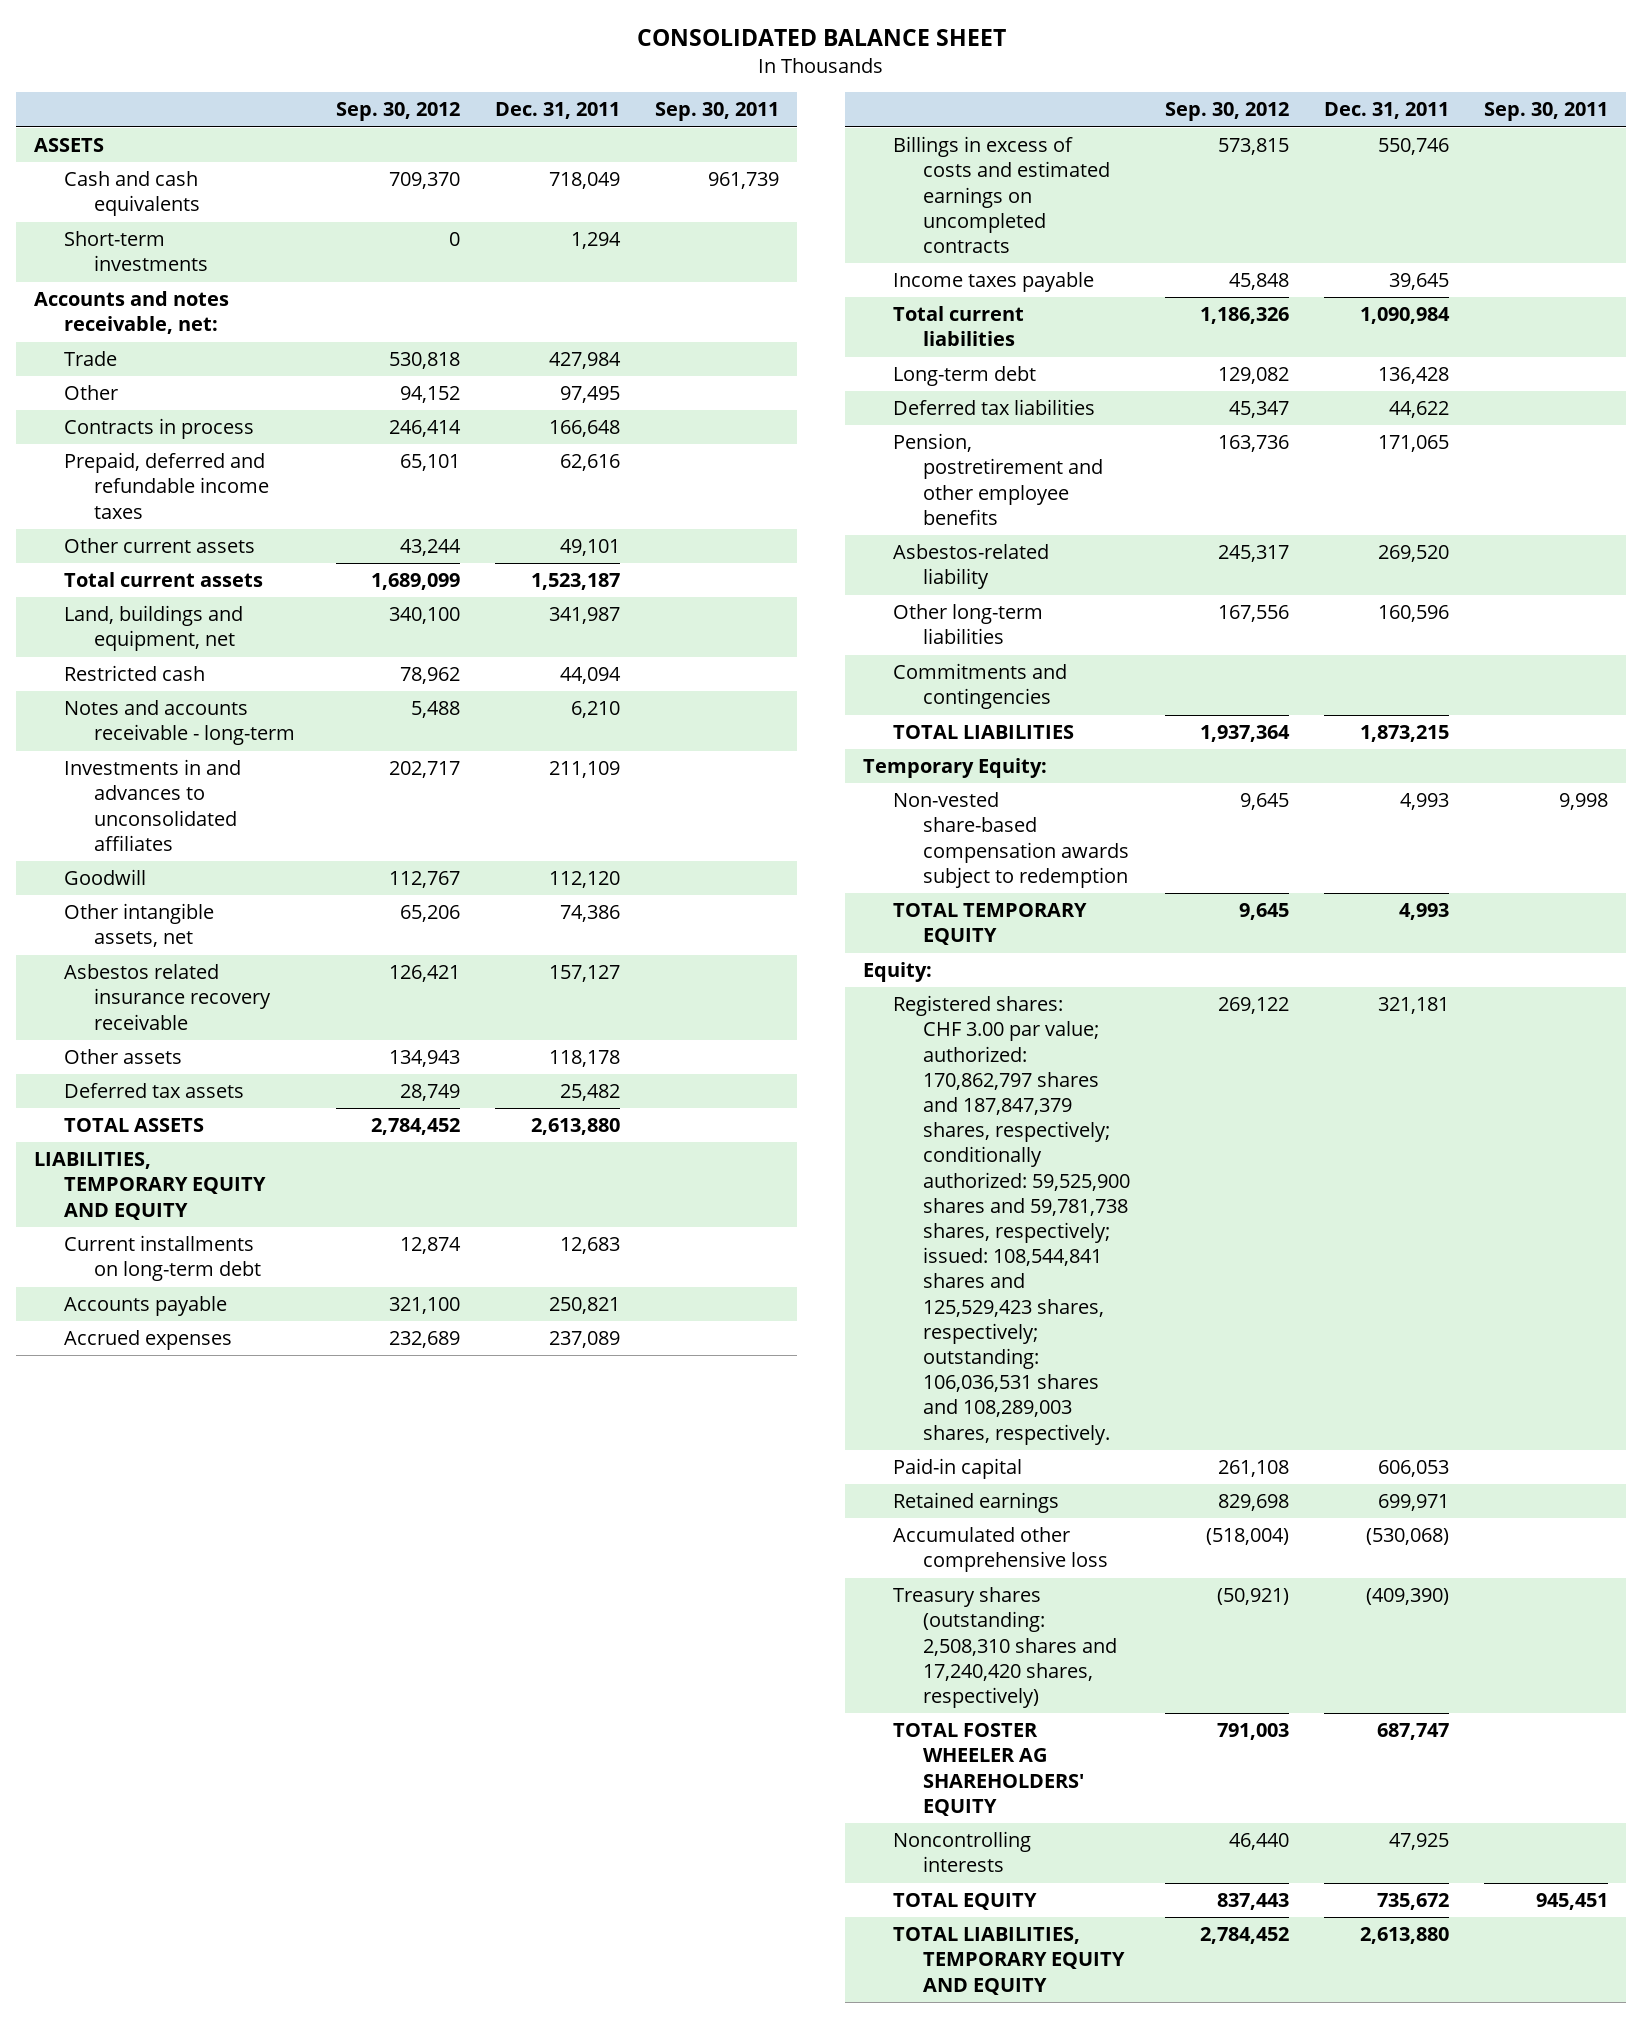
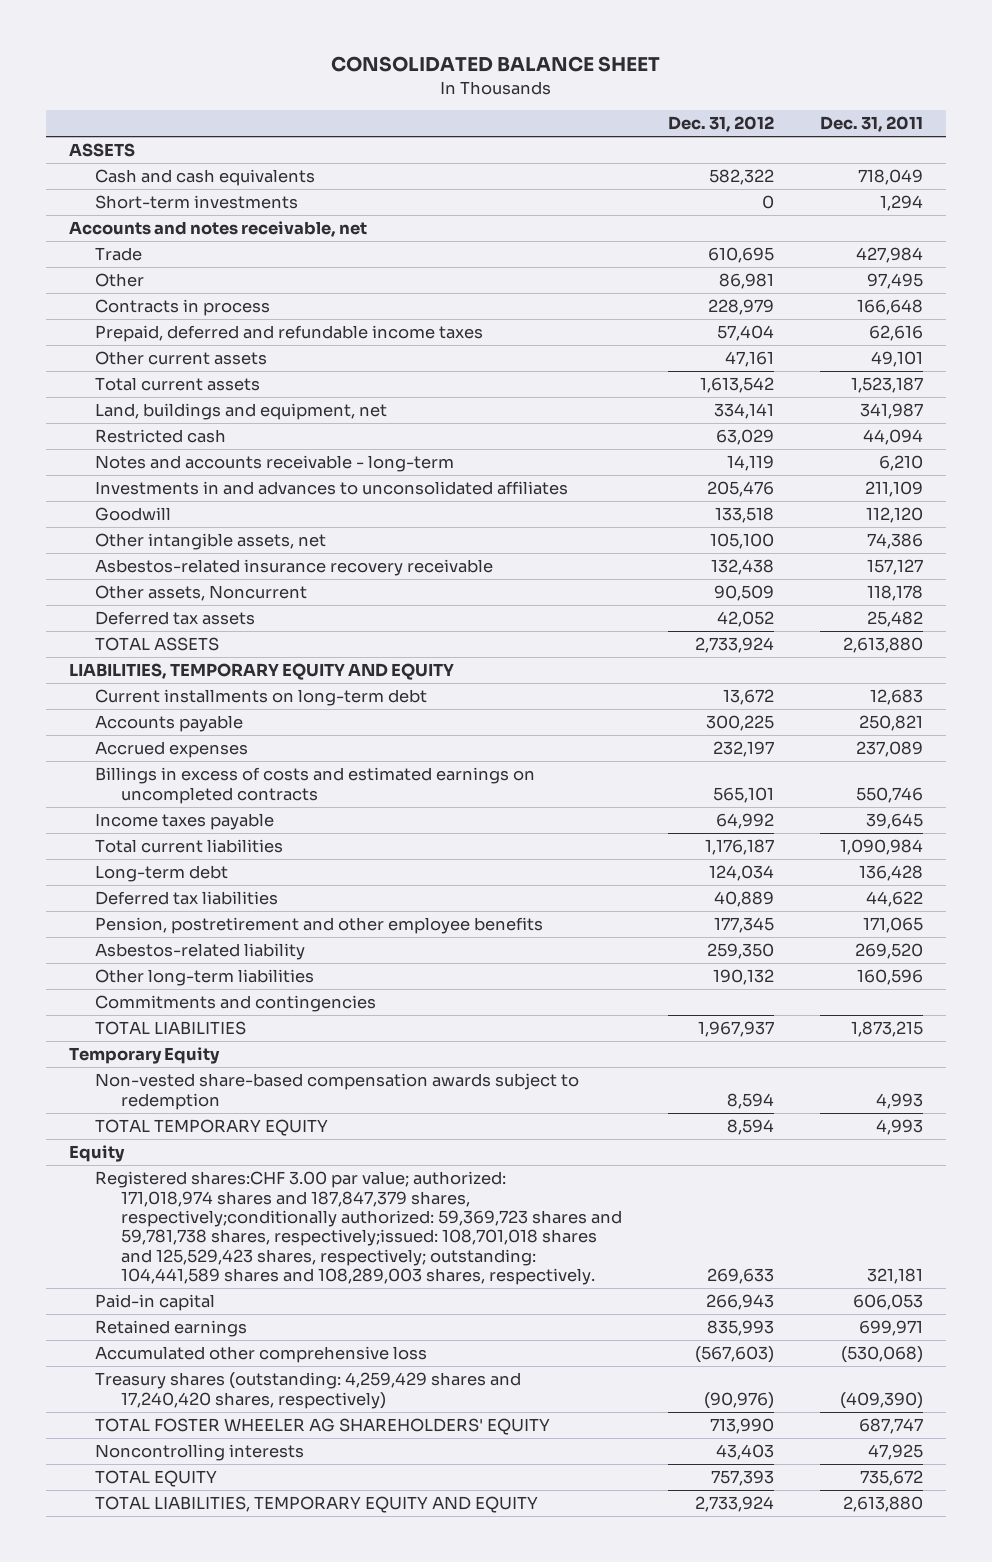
- | Sep. 30, 2012 | Dec. 31, 2011 | Sep. 30, 2011
+ | Dec. 31, 2012 | Dec. 31, 2011
- Accounts and notes receivable, net:
+ Accounts and notes receivable, net
- Asbestos related insurance recovery receivable | 126,421 | 157,127 |
- Other assets | 134,943 | 118,178 |
+ Asbestos-related insurance recovery receivable | 132,438 | 157,127
+ Other assets, Noncurrent | 90,509 | 118,178
- Temporary Equity:
+ Temporary Equity
- Equity:
- Registered shares: CHF 3.00 par value; authorized: 170,862,797 shares and 187,847,379 shares, respectively; conditionally authorized: 59,525,900 shares and 59,781,738 shares, respectively; issued: 108,544,841 shares and 125,529,423 shares, respectively; outstanding: 106,036,531 shares and 108,289,003 shares, respectively. | 269,122 | 321,181 |
+ Equity
+ Registered shares:CHF 3.00 par value; authorized: 171,018,974 shares and 187,847,379 shares, respectively;conditionally authorized: 59,369,723 shares and 59,781,738 shares, respectively;issued: 108,701,018 shares and 125,529,423 shares, respectively; outstanding: 104,441,589 shares and 108,289,003 shares, respectively. | 269,633 | 321,181
- Treasury shares (outstanding: 2,508,310 shares and 17,240,420 shares, respectively) | (50,921) | (409,390) |
+ Treasury shares (outstanding: 4,259,429 shares and 17,240,420 shares, respectively) | (90,976) | (409,390)

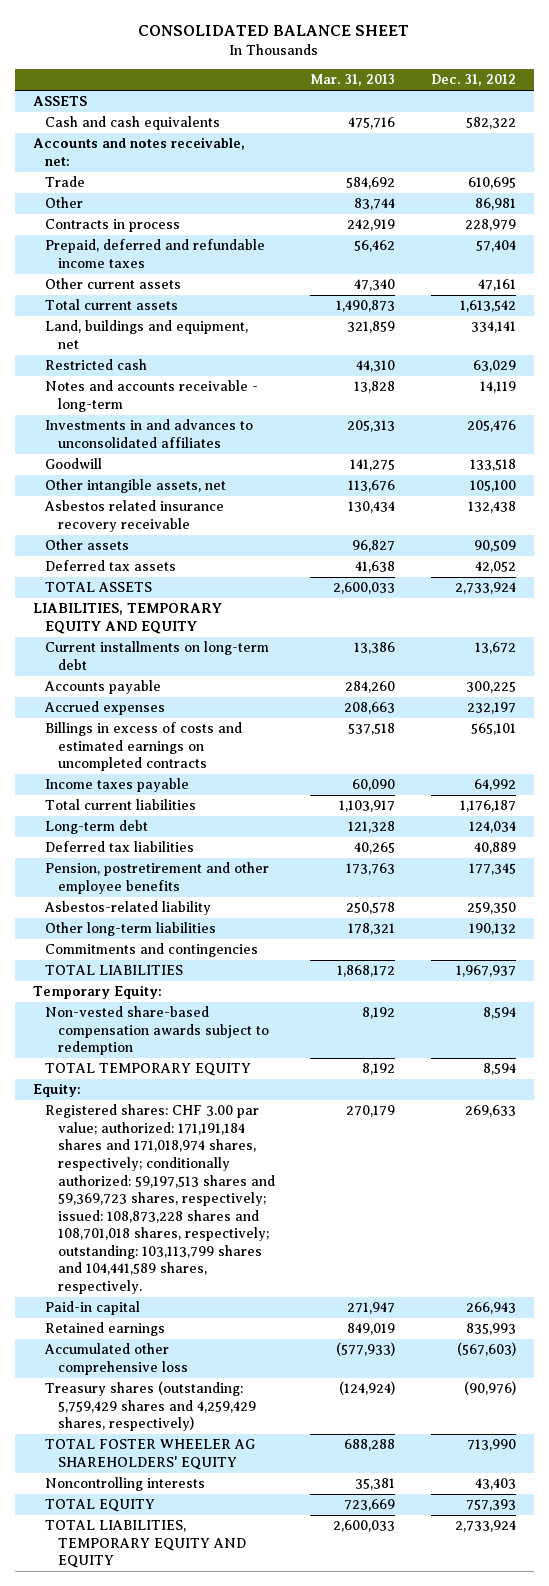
- | Dec. 31, 2012 | Dec. 31, 2011
+ | Mar. 31, 2013 | Dec. 31, 2012
- Short-term investments | 0 | 1,294
- Accounts and notes receivable, net
+ Accounts and notes receivable, net:
- Asbestos-related insurance recovery receivable | 132,438 | 157,127
- Other assets, Noncurrent | 90,509 | 118,178
+ Asbestos related insurance recovery receivable | 130,434 | 132,438
+ Other assets | 96,827 | 90,509
- Temporary Equity
+ Temporary Equity:
- Equity
- Registered shares:CHF 3.00 par value; authorized: 171,018,974 shares and 187,847,379 shares, respectively;conditionally authorized: 59,369,723 shares and 59,781,738 shares, respectively;issued: 108,701,018 shares and 125,529,423 shares, respectively; outstanding: 104,441,589 shares and 108,289,003 shares, respectively. | 269,633 | 321,181
+ Equity:
+ Registered shares: CHF 3.00 par value; authorized: 171,191,184 shares and 171,018,974 shares, respectively; conditionally authorized: 59,197,513 shares and 59,369,723 shares, respectively; issued: 108,873,228 shares and 108,701,018 shares, respectively; outstanding: 103,113,799 shares and 104,441,589 shares, respectively. | 270,179 | 269,633
- Treasury shares (outstanding: 4,259,429 shares and 17,240,420 shares, respectively) | (90,976) | (409,390)
+ Treasury shares (outstanding: 5,759,429 shares and 4,259,429 shares, respectively) | (124,924) | (90,976)

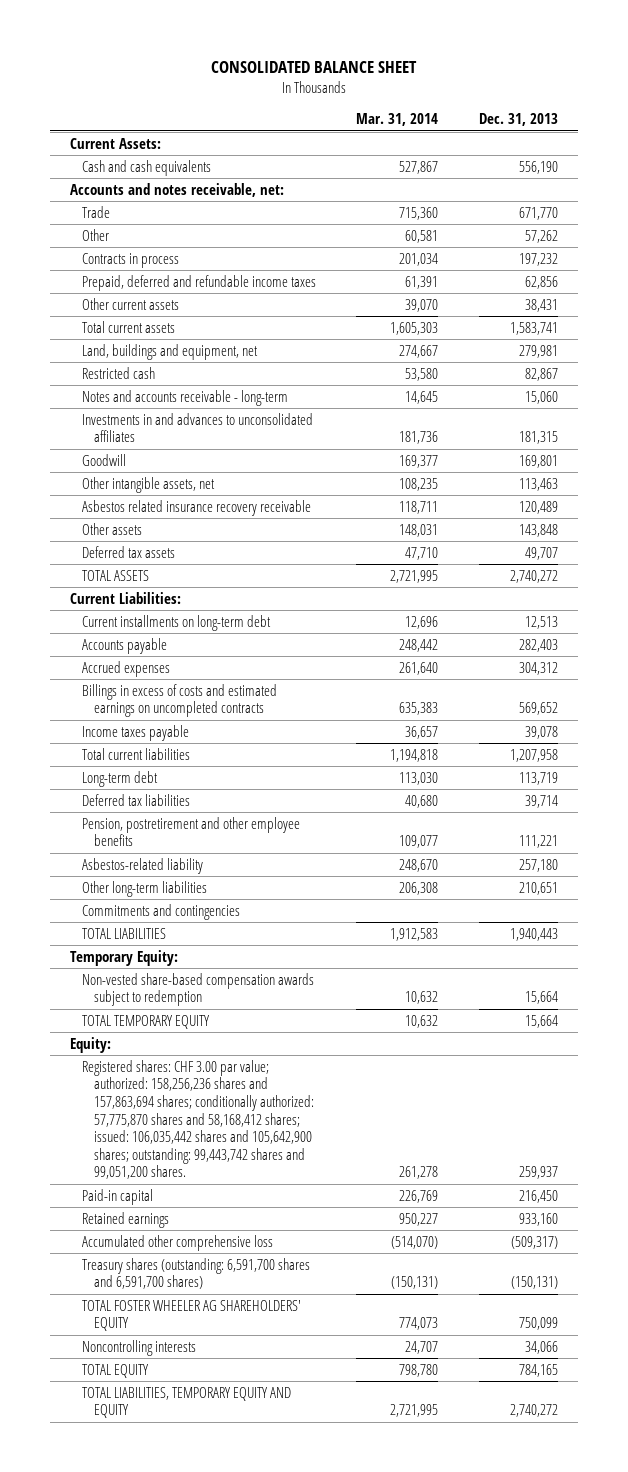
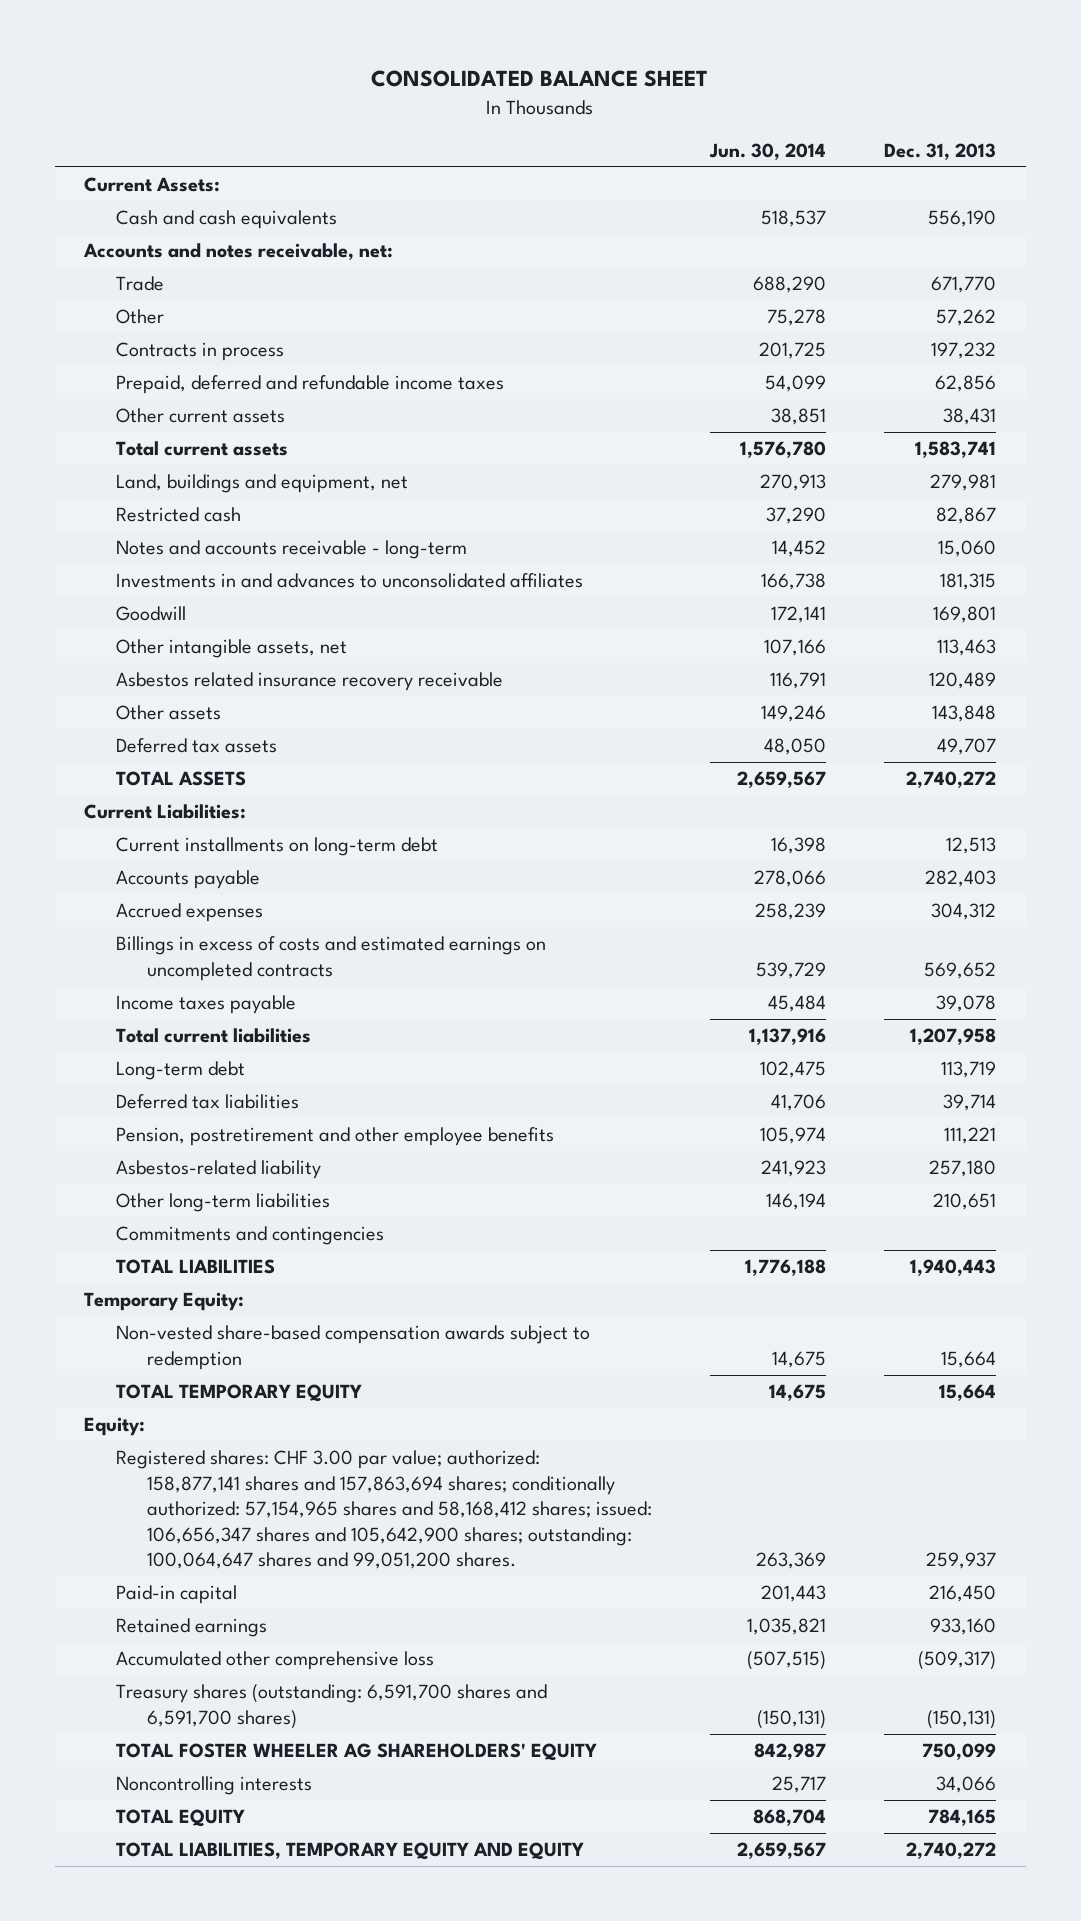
- | Mar. 31, 2014 | Dec. 31, 2013
+ | Jun. 30, 2014 | Dec. 31, 2013
- Registered shares: CHF 3.00 par value; authorized: 158,256,236 shares and 157,863,694 shares; conditionally authorized: 57,775,870 shares and 58,168,412 shares; issued: 106,035,442 shares and 105,642,900 shares; outstanding: 99,443,742 shares and 99,051,200 shares. | 261,278 | 259,937
+ Registered shares: CHF 3.00 par value; authorized: 158,877,141 shares and 157,863,694 shares; conditionally authorized: 57,154,965 shares and 58,168,412 shares; issued: 106,656,347 shares and 105,642,900 shares; outstanding: 100,064,647 shares and 99,051,200 shares. | 263,369 | 259,937

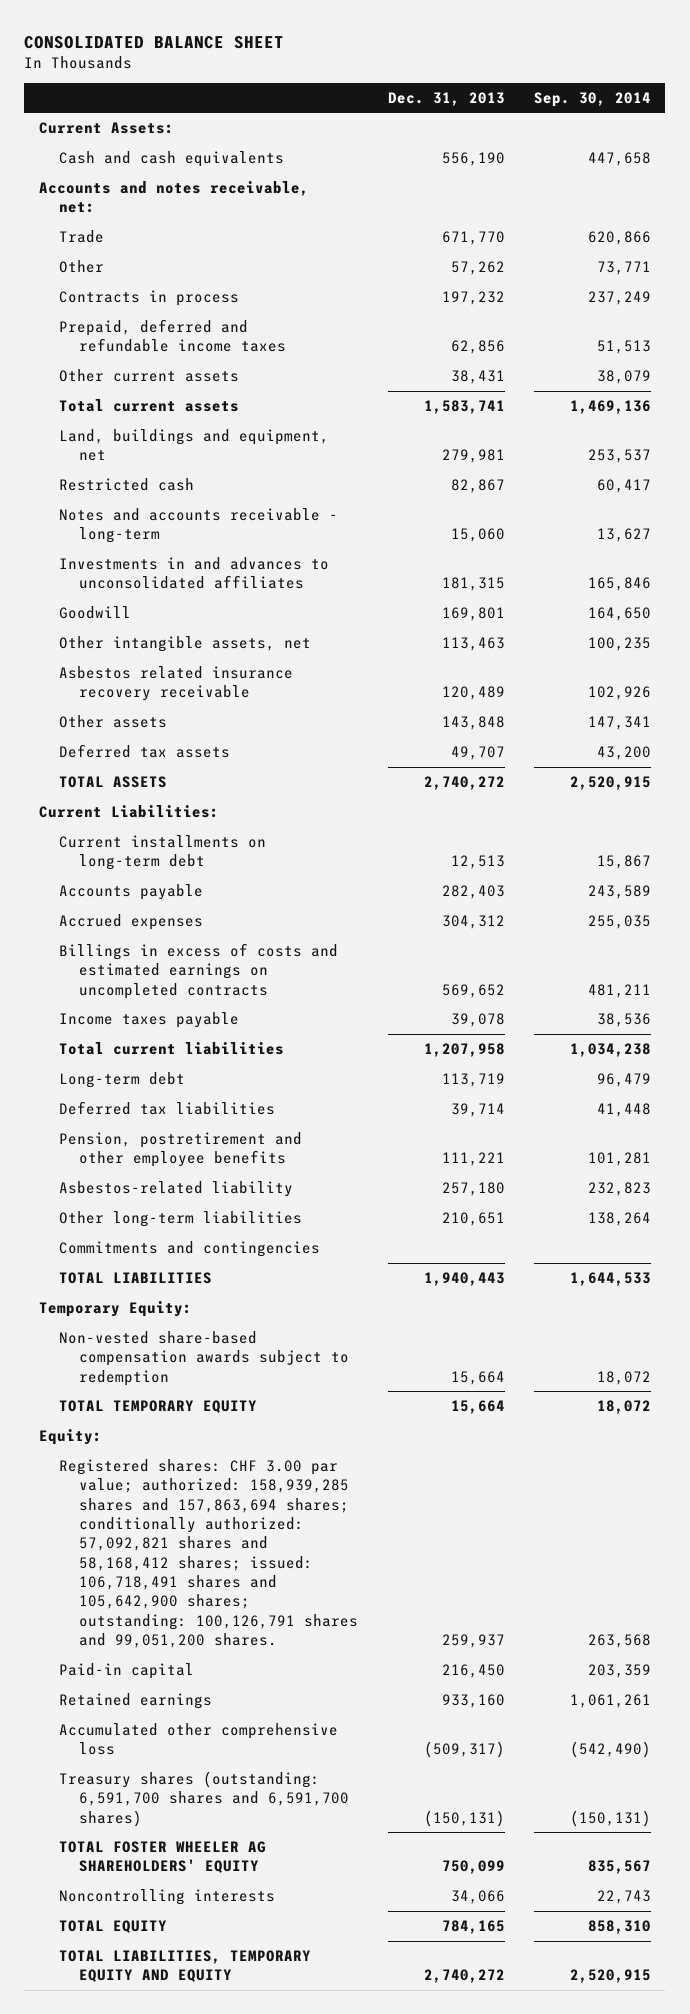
- | Jun. 30, 2014 | Dec. 31, 2013
+ | Dec. 31, 2013 | Sep. 30, 2014
- Registered shares: CHF 3.00 par value; authorized: 158,877,141 shares and 157,863,694 shares; conditionally authorized: 57,154,965 shares and 58,168,412 shares; issued: 106,656,347 shares and 105,642,900 shares; outstanding: 100,064,647 shares and 99,051,200 shares. | 263,369 | 259,937
+ Registered shares: CHF 3.00 par value; authorized: 158,939,285 shares and 157,863,694 shares; conditionally authorized: 57,092,821 shares and 58,168,412 shares; issued: 106,718,491 shares and 105,642,900 shares; outstanding: 100,126,791 shares and 99,051,200 shares. | 259,937 | 263,568

